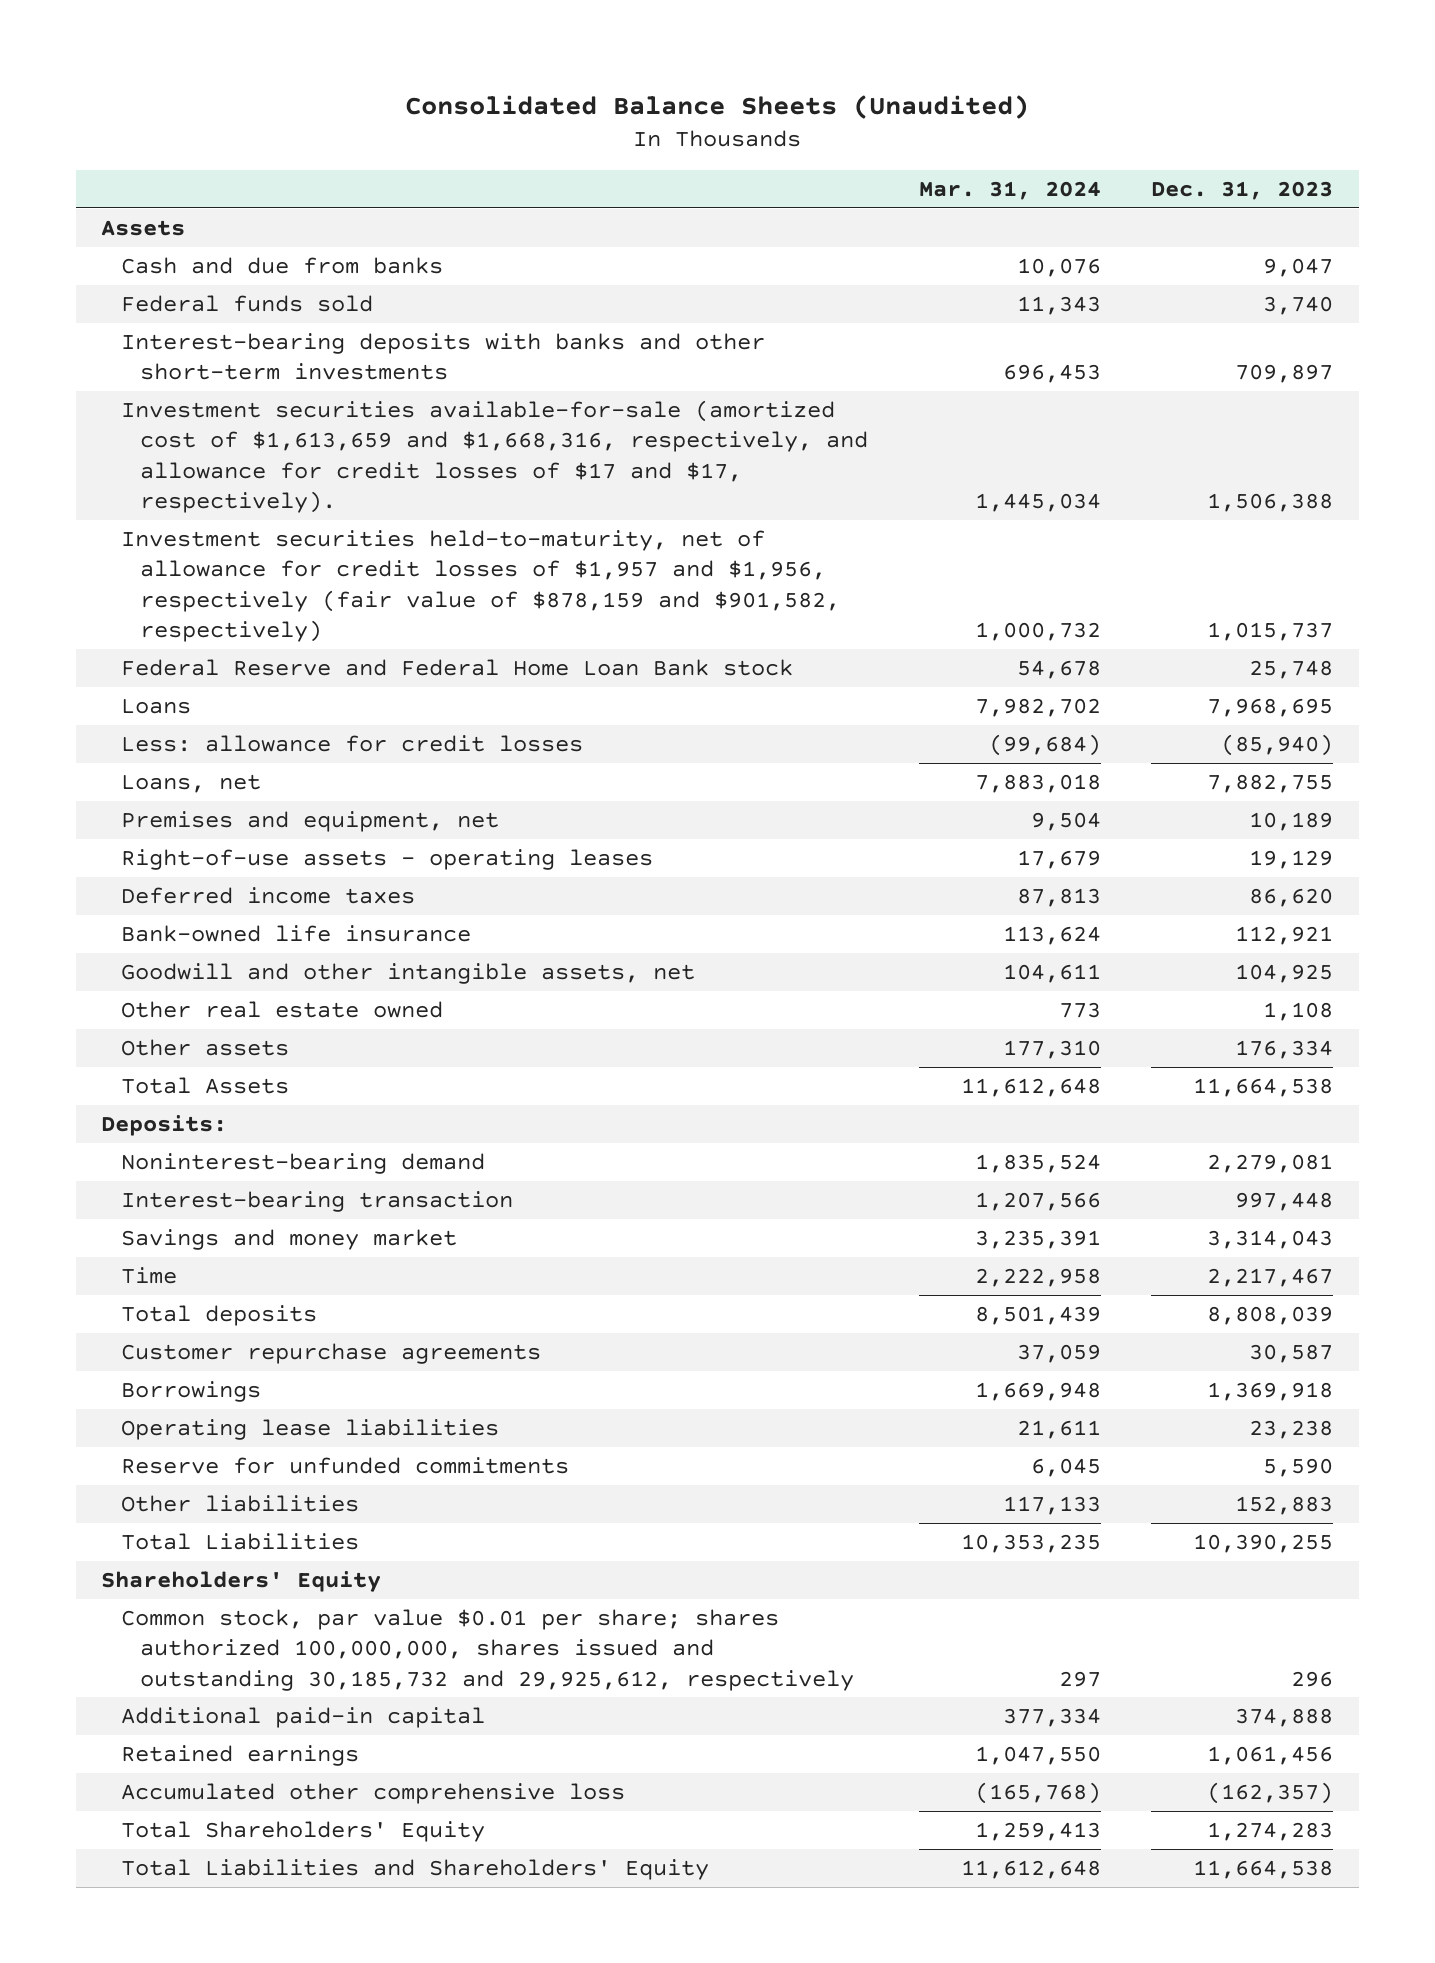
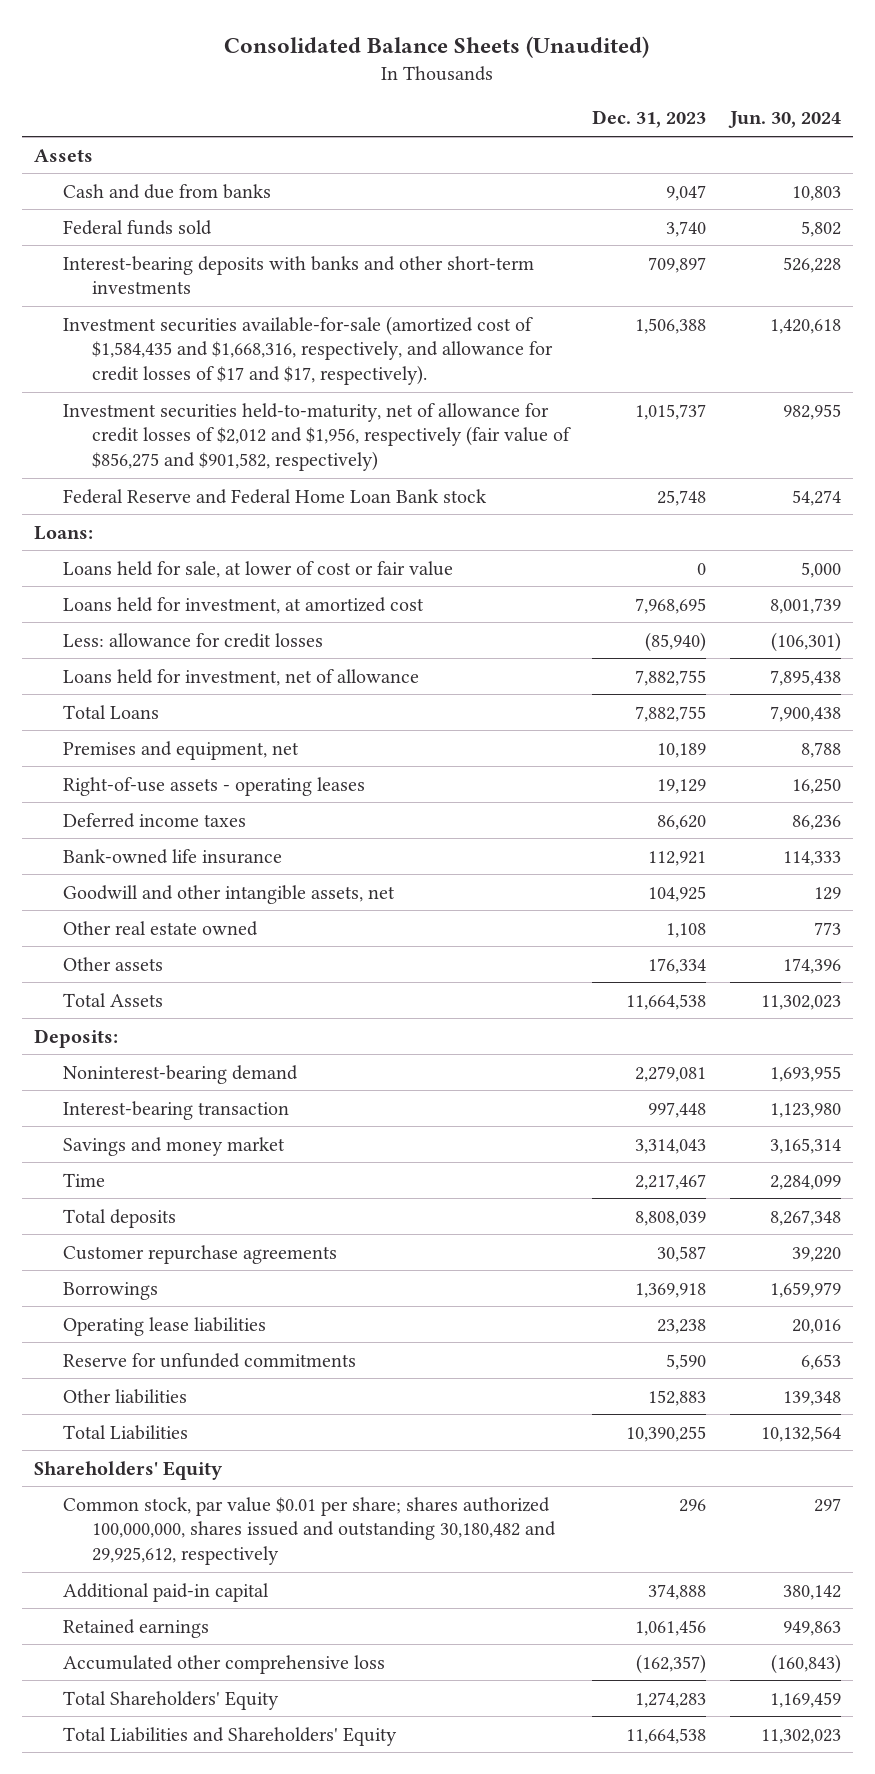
- | Mar. 31, 2024 | Dec. 31, 2023
+ | Dec. 31, 2023 | Jun. 30, 2024
- Investment securities available-for-sale (amortized cost of $1,613,659 and $1,668,316, respectively, and allowance for credit losses of $17 and $17, respectively). | 1,445,034 | 1,506,388
- Investment securities held-to-maturity, net of allowance for credit losses of $1,957 and $1,956, respectively (fair value of $878,159 and $901,582, respectively) | 1,000,732 | 1,015,737
+ Investment securities available-for-sale (amortized cost of $1,584,435 and $1,668,316, respectively, and allowance for credit losses of $17 and $17, respectively). | 1,506,388 | 1,420,618
+ Investment securities held-to-maturity, net of allowance for credit losses of $2,012 and $1,956, respectively (fair value of $856,275 and $901,582, respectively) | 1,015,737 | 982,955
- Loans | 7,982,702 | 7,968,695
+ Loans:
+ Loans held for sale, at lower of cost or fair value | 0 | 5,000
+ Loans held for investment, at amortized cost | 7,968,695 | 8,001,739
- Loans, net | 7,883,018 | 7,882,755
+ Loans held for investment, net of allowance | 7,882,755 | 7,895,438
+ Total Loans | 7,882,755 | 7,900,438
- Common stock, par value $0.01 per share; shares authorized 100,000,000, shares issued and outstanding 30,185,732 and 29,925,612, respectively | 297 | 296
+ Common stock, par value $0.01 per share; shares authorized 100,000,000, shares issued and outstanding 30,180,482 and 29,925,612, respectively | 296 | 297

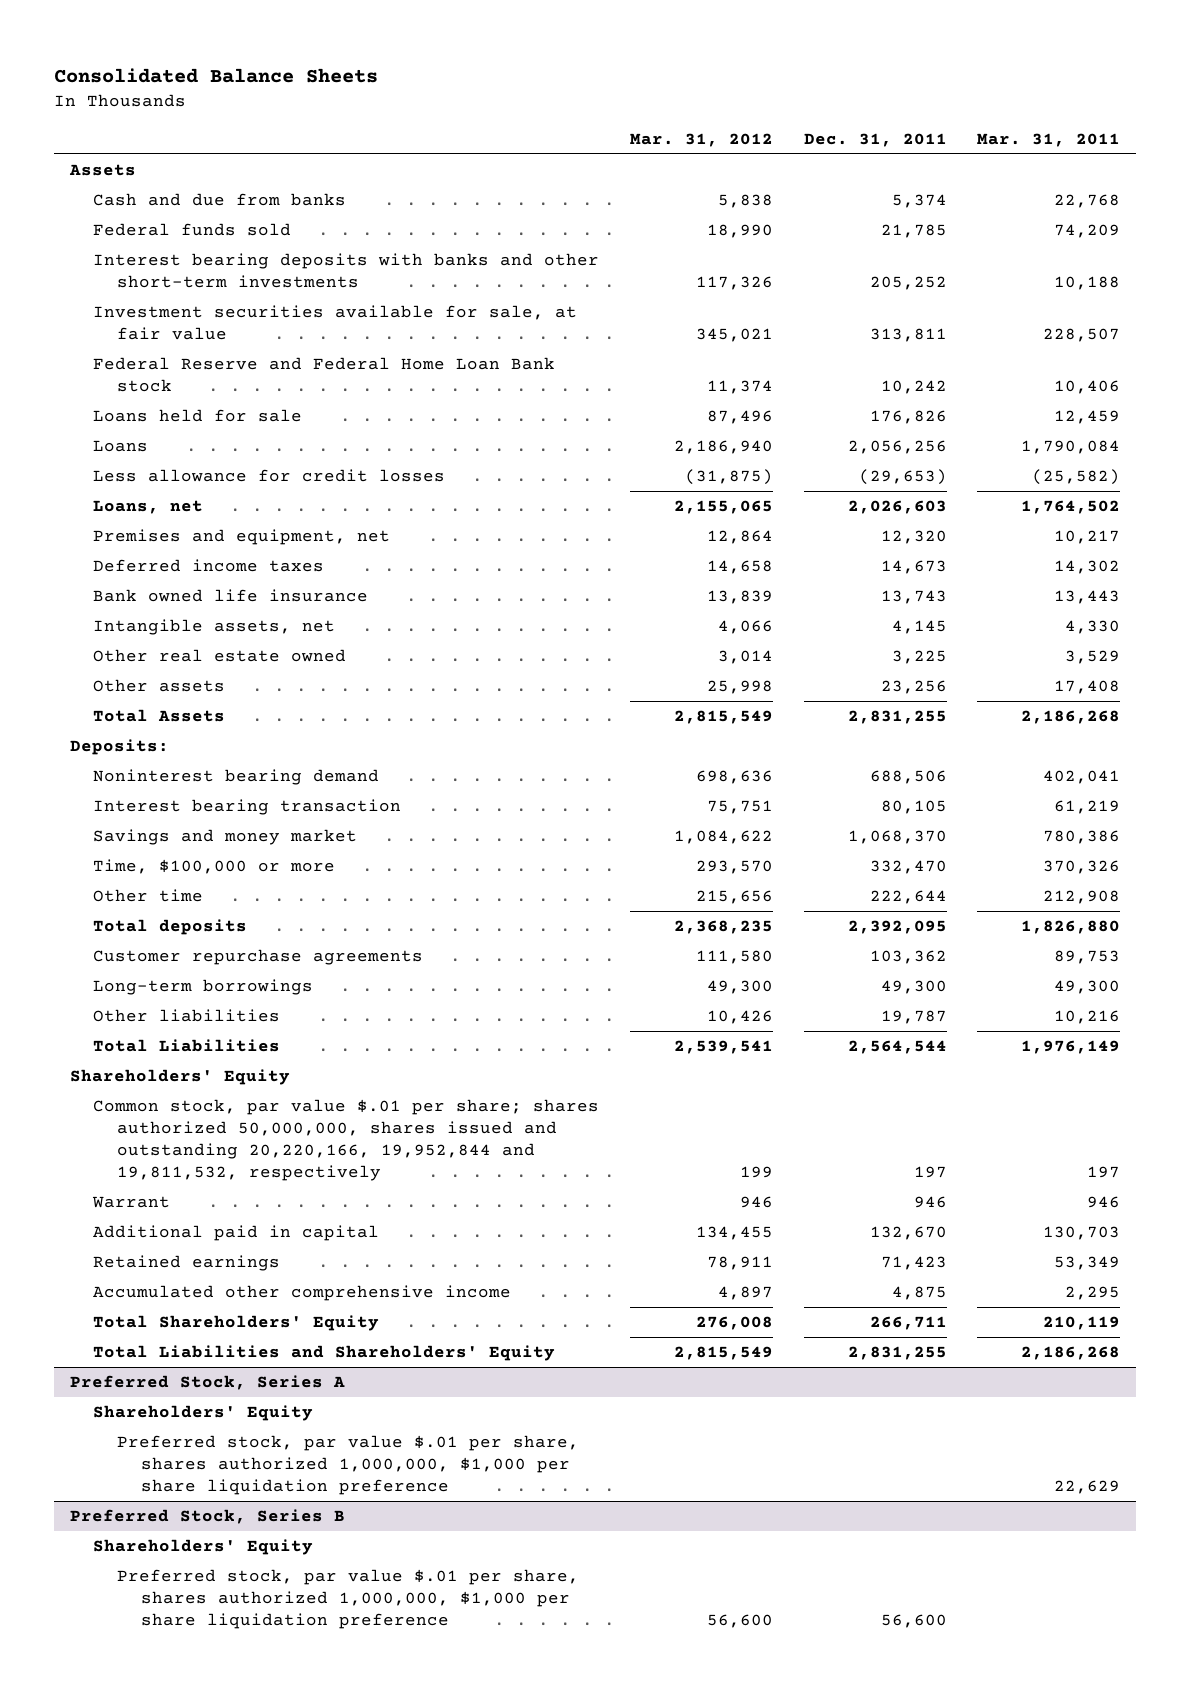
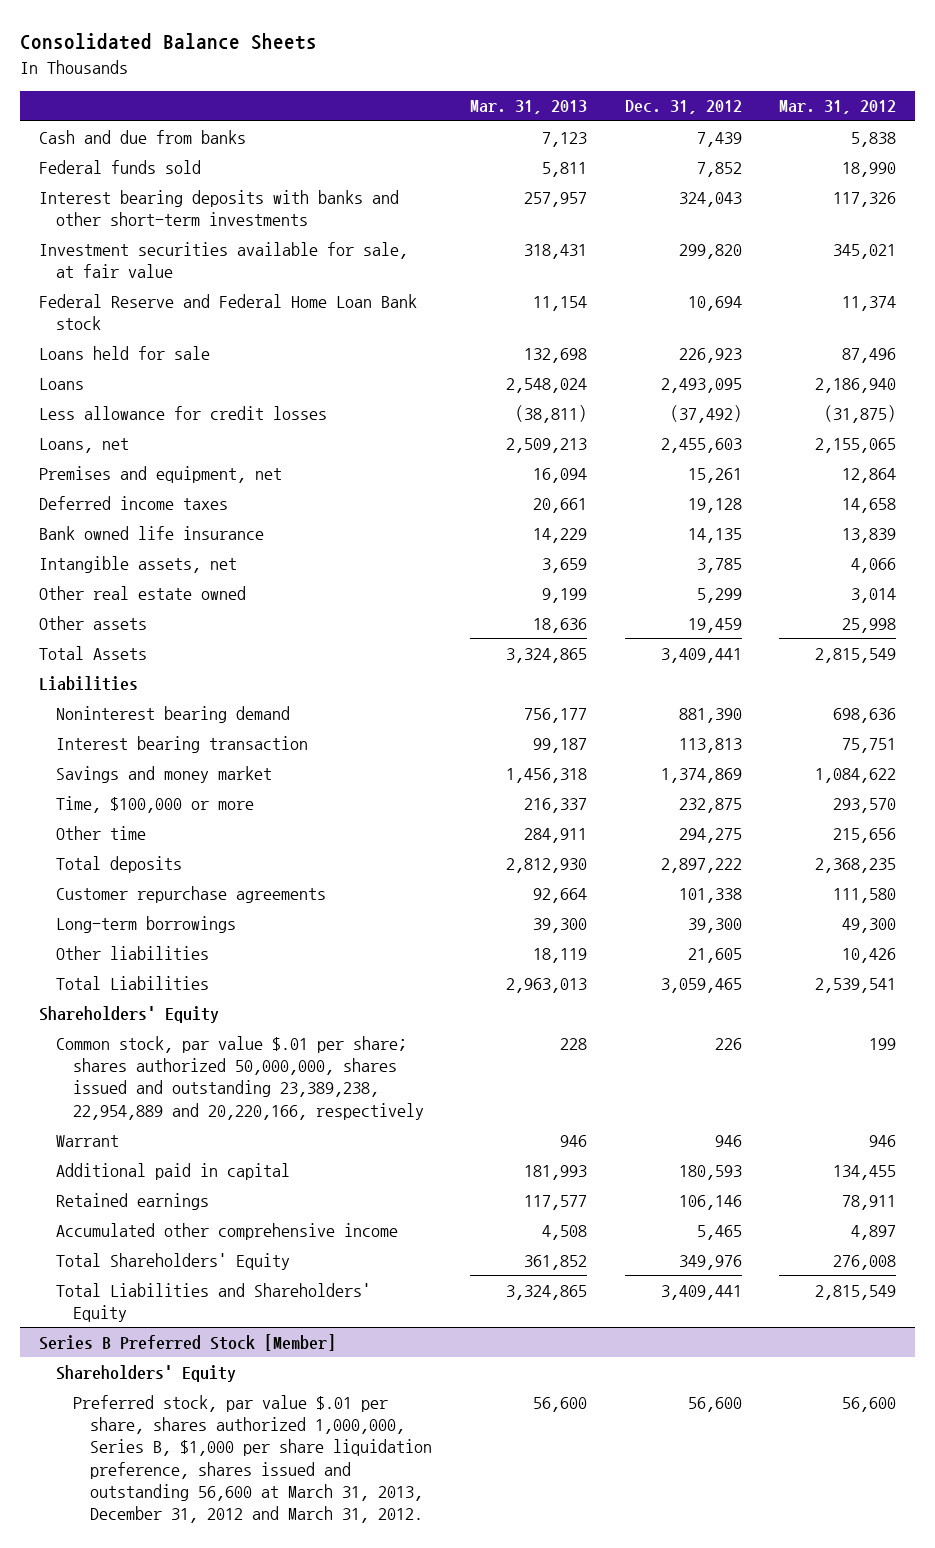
- | Mar. 31, 2012 | Dec. 31, 2011 | Mar. 31, 2011
+ | Mar. 31, 2013 | Dec. 31, 2012 | Mar. 31, 2012
- Assets
- Deposits:
+ Liabilities
- Common stock, par value $.01 per share; shares authorized 50,000,000, shares issued and outstanding 20,220,166, 19,952,844 and 19,811,532, respectively | 199 | 197 | 197
+ Common stock, par value $.01 per share; shares authorized 50,000,000, shares issued and outstanding 23,389,238, 22,954,889 and 20,220,166, respectively | 228 | 226 | 199
- Preferred Stock, Series A
- Shareholders' Equity
- Preferred stock, par value $.01 per share, shares authorized 1,000,000, $1,000 per share liquidation preference | | | 22,629
- Preferred Stock, Series B
+ Series B Preferred Stock [Member]
- Preferred stock, par value $.01 per share, shares authorized 1,000,000, $1,000 per share liquidation preference | 56,600 | 56,600 |
+ Preferred stock, par value $.01 per share, shares authorized 1,000,000, Series B, $1,000 per share liquidation preference, shares issued and outstanding 56,600 at March 31, 2013, December 31, 2012 and March 31, 2012. | 56,600 | 56,600 | 56,600

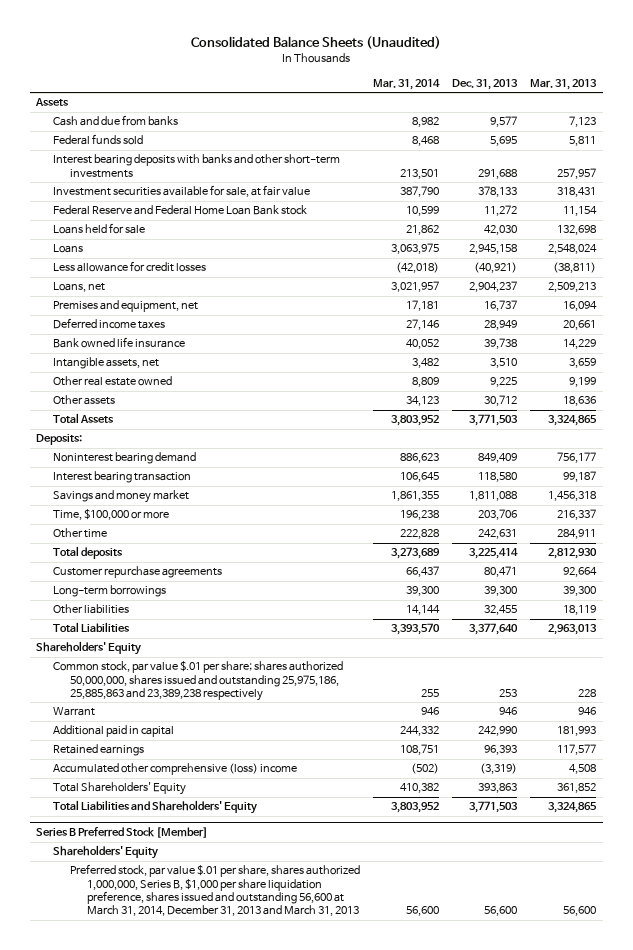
- Consolidated Balance Sheets
+ Consolidated Balance Sheets (Unaudited)
- | Mar. 31, 2013 | Dec. 31, 2012 | Mar. 31, 2012
+ | Mar. 31, 2014 | Dec. 31, 2013 | Mar. 31, 2013
+ Assets
- Liabilities
+ Deposits:
- Common stock, par value $.01 per share; shares authorized 50,000,000, shares issued and outstanding 23,389,238, 22,954,889 and 20,220,166, respectively | 228 | 226 | 199
+ Common stock, par value $.01 per share; shares authorized 50,000,000, shares issued and outstanding 25,975,186, 25,885,863 and 23,389,238 respectively | 255 | 253 | 228
- Accumulated other comprehensive income | 4,508 | 5,465 | 4,897
+ Accumulated other comprehensive (loss) income | (502) | (3,319) | 4,508
@ Series B Preferred Stock [Member]
- Preferred stock, par value $.01 per share, shares authorized 1,000,000, Series B, $1,000 per share liquidation preference, shares issued and outstanding 56,600 at March 31, 2013, December 31, 2012 and March 31, 2012. | 56,600 | 56,600 | 56,600
+ Preferred stock, par value $.01 per share, shares authorized 1,000,000, Series B, $1,000 per share liquidation preference, shares issued and outstanding 56,600 at March 31, 2014, December 31, 2013 and March 31, 2013 | 56,600 | 56,600 | 56,600

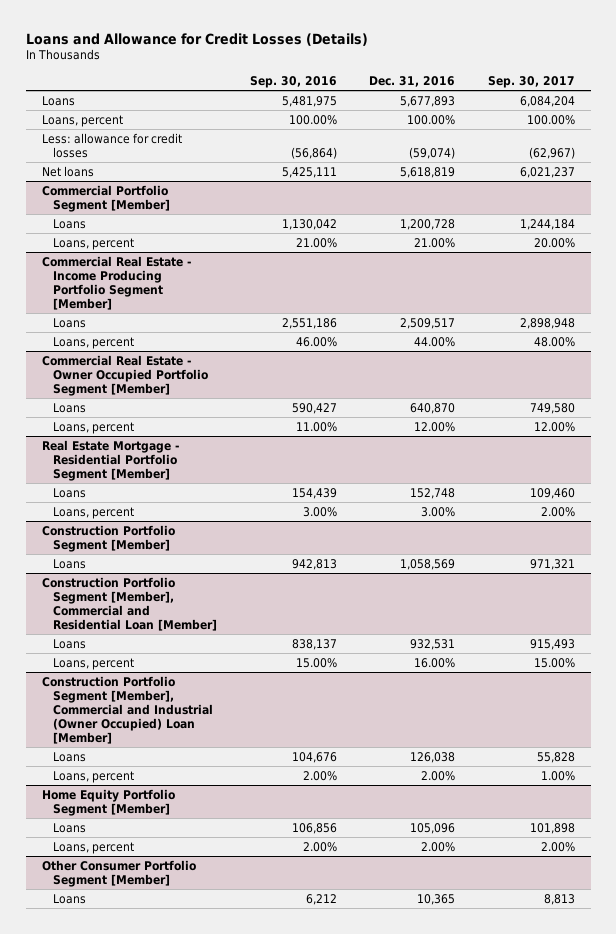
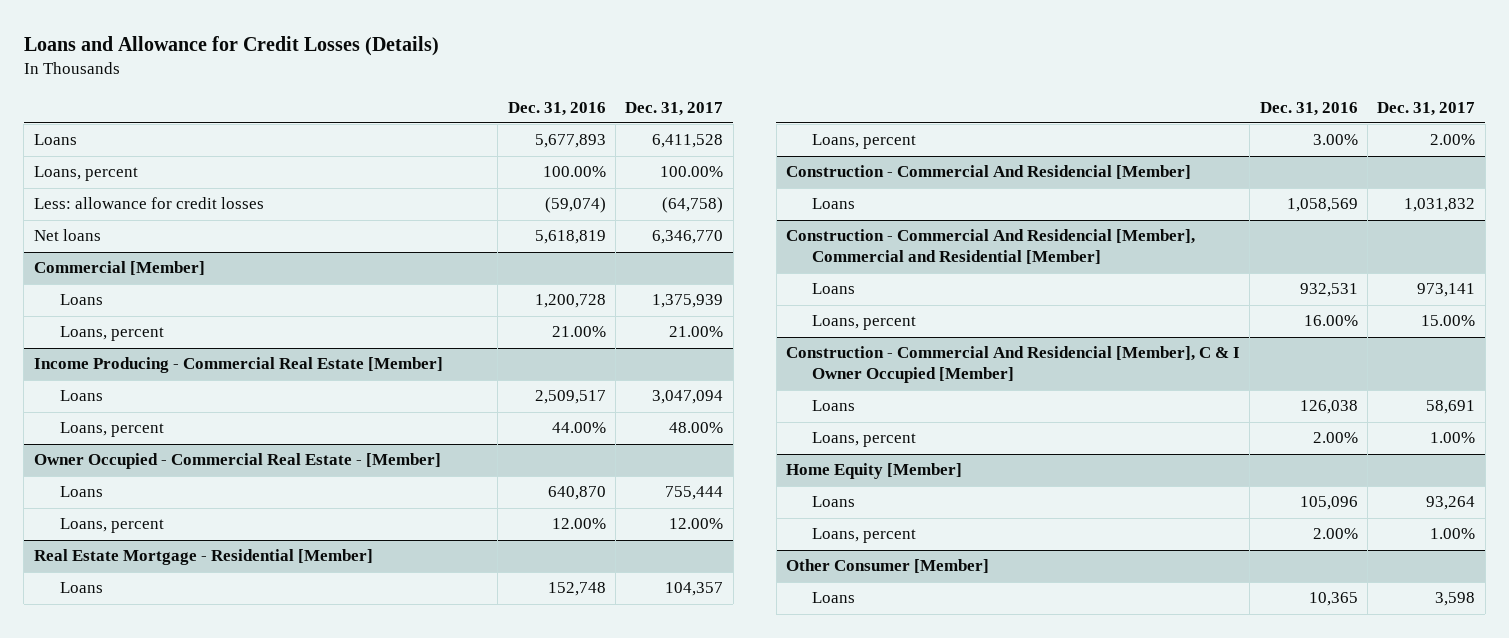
- | Sep. 30, 2016 | Dec. 31, 2016 | Sep. 30, 2017
+ | Dec. 31, 2016 | Dec. 31, 2017
- Commercial Portfolio Segment [Member]
+ Commercial [Member]
- Commercial Real Estate - Income Producing Portfolio Segment [Member]
+ Income Producing - Commercial Real Estate [Member]
- Commercial Real Estate - Owner Occupied Portfolio Segment [Member]
+ Owner Occupied - Commercial Real Estate - [Member]
- Real Estate Mortgage - Residential Portfolio Segment [Member]
+ Real Estate Mortgage - Residential [Member]
- Construction Portfolio Segment [Member]
+ Construction - Commercial And Residencial [Member]
- Construction Portfolio Segment [Member], Commercial and Residential Loan [Member]
+ Construction - Commercial And Residencial [Member], Commercial and Residential [Member]
- Construction Portfolio Segment [Member], Commercial and Industrial (Owner Occupied) Loan [Member]
+ Construction - Commercial And Residencial [Member], C & I Owner Occupied [Member]
- Home Equity Portfolio Segment [Member]
+ Home Equity [Member]
- Other Consumer Portfolio Segment [Member]
+ Other Consumer [Member]

